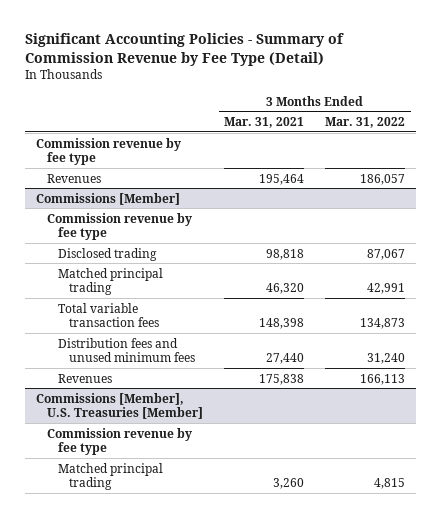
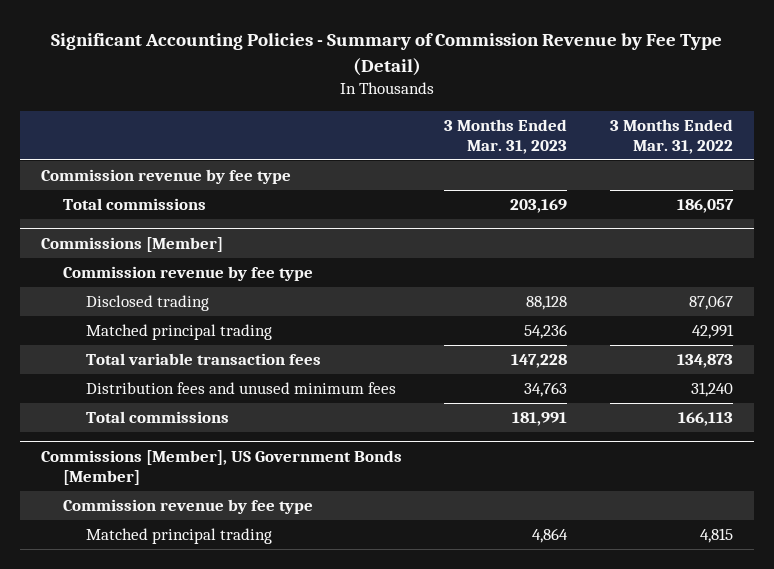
- | 3 Months Ended Mar. 31, 2021 | 3 Months Ended Mar. 31, 2022
+ | 3 Months Ended Mar. 31, 2023 | 3 Months Ended Mar. 31, 2022
- Revenues | 195,464 | 186,057
+ Total commissions | 203,169 | 186,057
@ Commissions [Member]
- Revenues | 175,838 | 166,113
- Commissions [Member], U.S. Treasuries [Member]
@ Commissions [Member]
+ Total commissions | 181,991 | 166,113
+ Commissions [Member], US Government Bonds [Member]

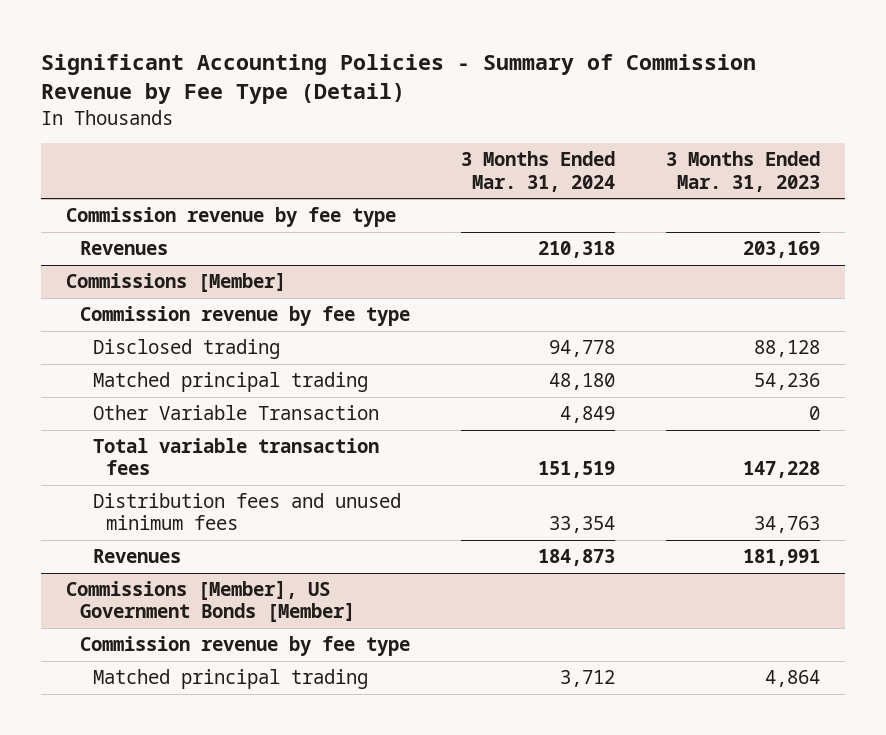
- | 3 Months Ended Mar. 31, 2023 | 3 Months Ended Mar. 31, 2022
+ | 3 Months Ended Mar. 31, 2024 | 3 Months Ended Mar. 31, 2023
- Total commissions | 203,169 | 186,057
+ Revenues | 210,318 | 203,169
@ Commissions [Member]
+ Other Variable Transaction | 4,849 | 0
- Total commissions | 181,991 | 166,113
+ Revenues | 184,873 | 181,991

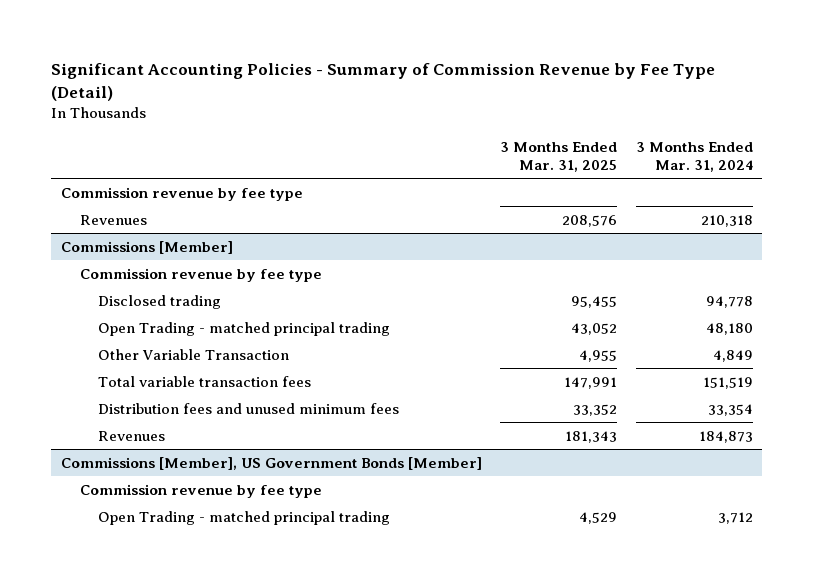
- | 3 Months Ended Mar. 31, 2024 | 3 Months Ended Mar. 31, 2023
+ | 3 Months Ended Mar. 31, 2025 | 3 Months Ended Mar. 31, 2024
@ Commissions [Member]
- Matched principal trading | 48,180 | 54,236
+ Open Trading - matched principal trading | 43,052 | 48,180
@ Commissions [Member], US Government Bonds [Member]
- Matched principal trading | 3,712 | 4,864
+ Open Trading - matched principal trading | 4,529 | 3,712

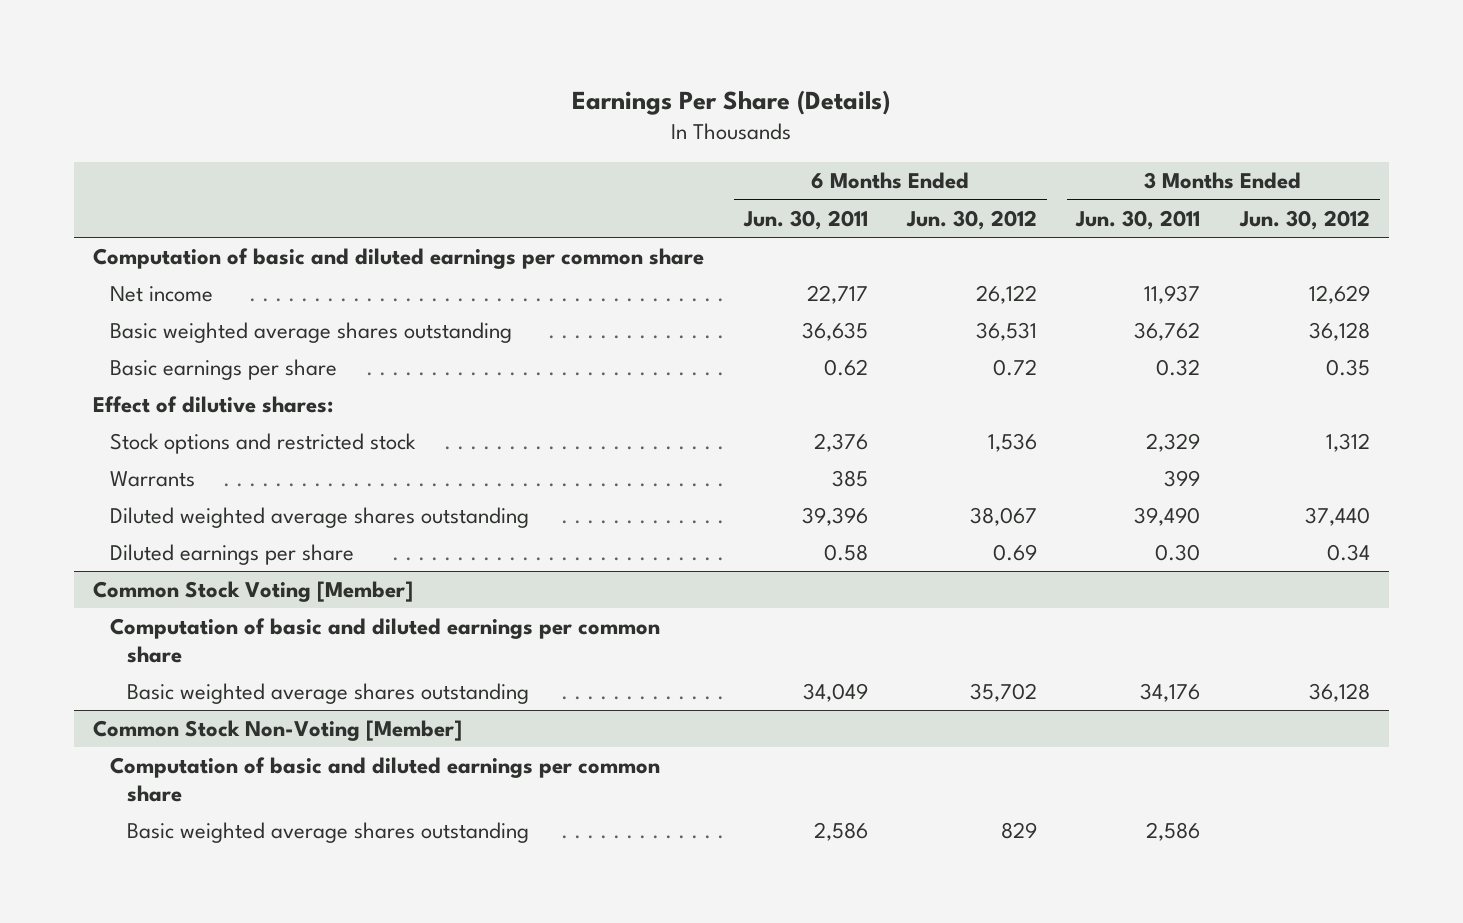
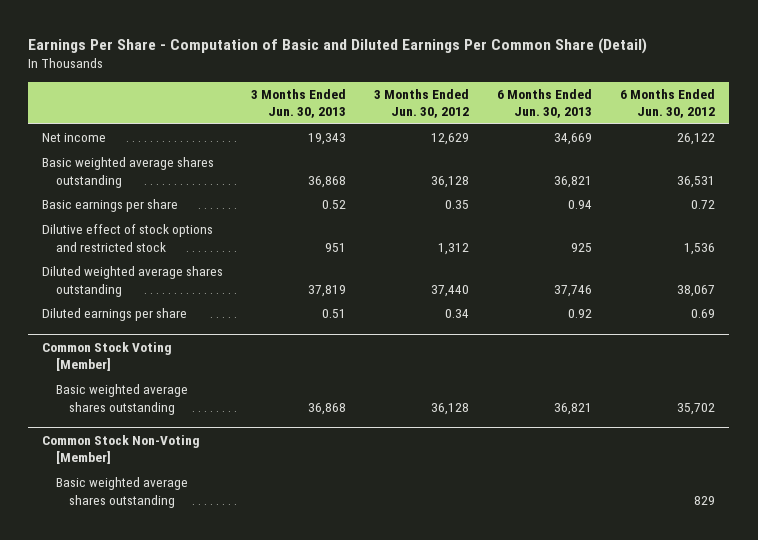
- Earnings Per Share (Details)
+ Earnings Per Share - Computation of Basic and Diluted Earnings Per Common Share (Detail)
- | 6 Months Ended Jun. 30, 2011 | 6 Months Ended Jun. 30, 2012 | 3 Months Ended Jun. 30, 2011 | 3 Months Ended Jun. 30, 2012
+ | 3 Months Ended Jun. 30, 2013 | 3 Months Ended Jun. 30, 2012 | 6 Months Ended Jun. 30, 2013 | 6 Months Ended Jun. 30, 2012
- Computation of basic and diluted earnings per common share
- Effect of dilutive shares:
- Stock options and restricted stock | 2,376 | 1,536 | 2,329 | 1,312
- Warrants | 385 | | 399 |
+ Dilutive effect of stock options and restricted stock | 951 | 1,312 | 925 | 1,536
@ Common Stock Voting [Member]
- Computation of basic and diluted earnings per common share
@ Common Stock Non-Voting [Member]
- Computation of basic and diluted earnings per common share

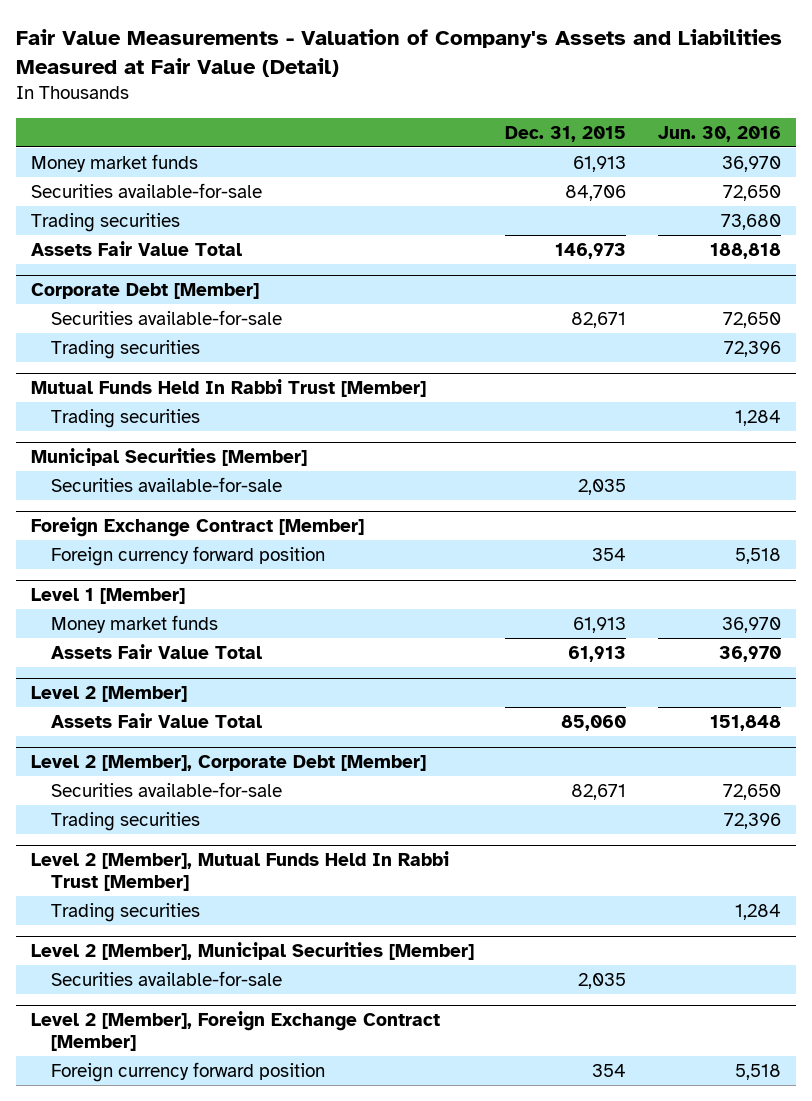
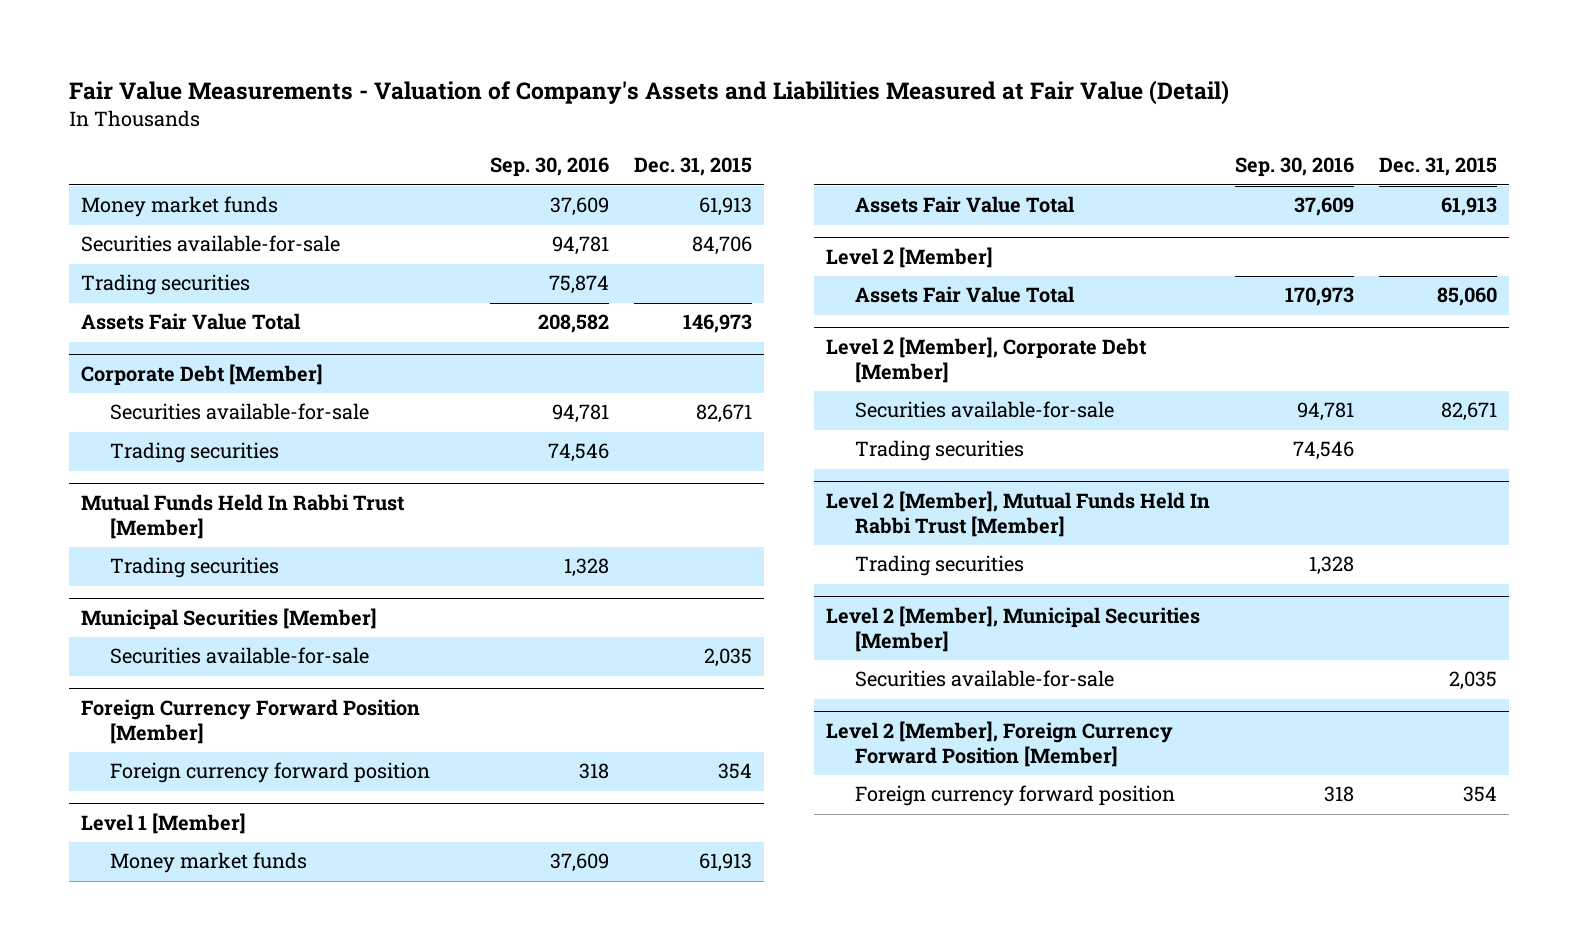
- | Dec. 31, 2015 | Jun. 30, 2016
+ | Sep. 30, 2016 | Dec. 31, 2015
- Foreign Exchange Contract [Member]
+ Foreign Currency Forward Position [Member]
- Level 2 [Member], Foreign Exchange Contract [Member]
+ Level 2 [Member], Foreign Currency Forward Position [Member]

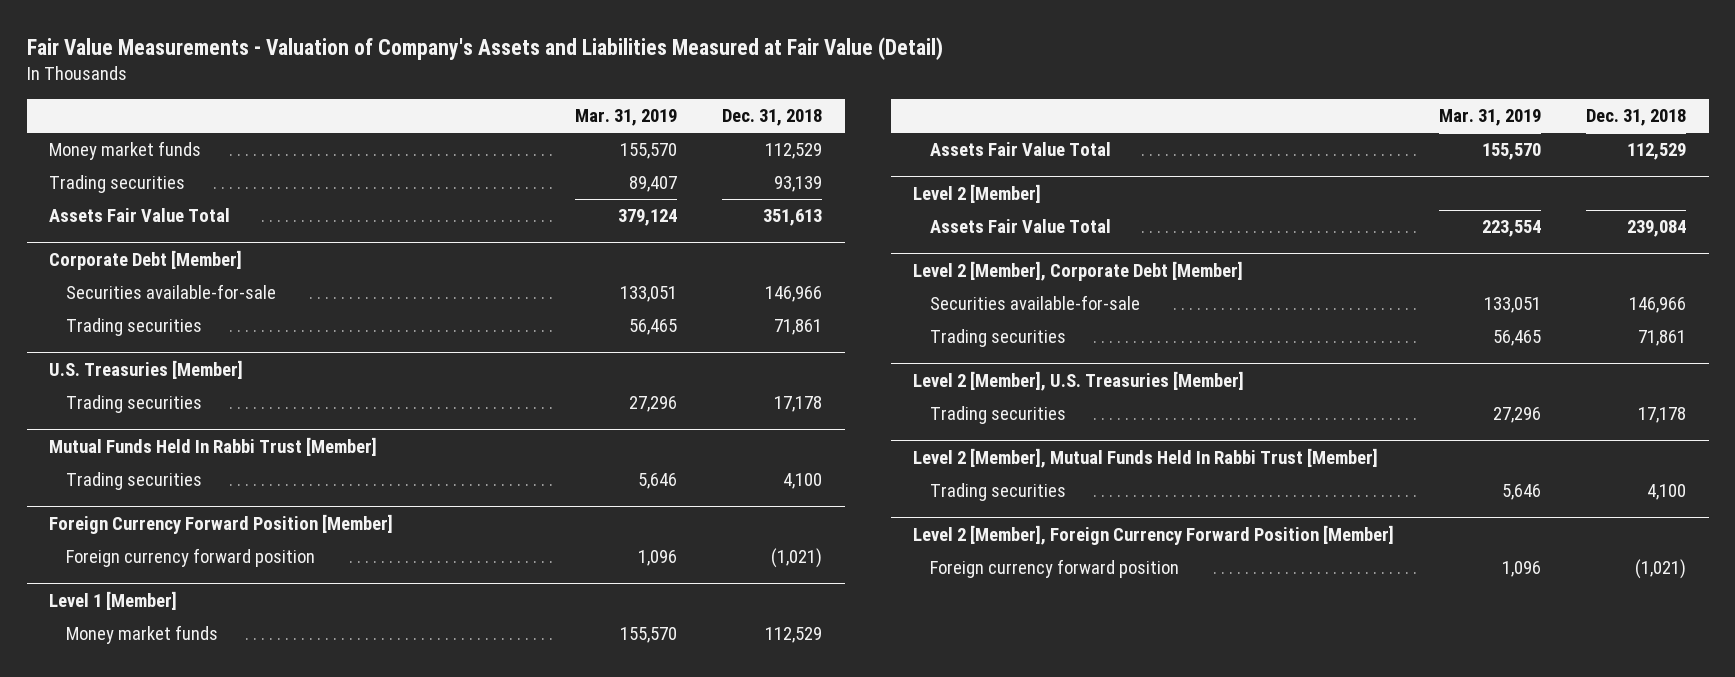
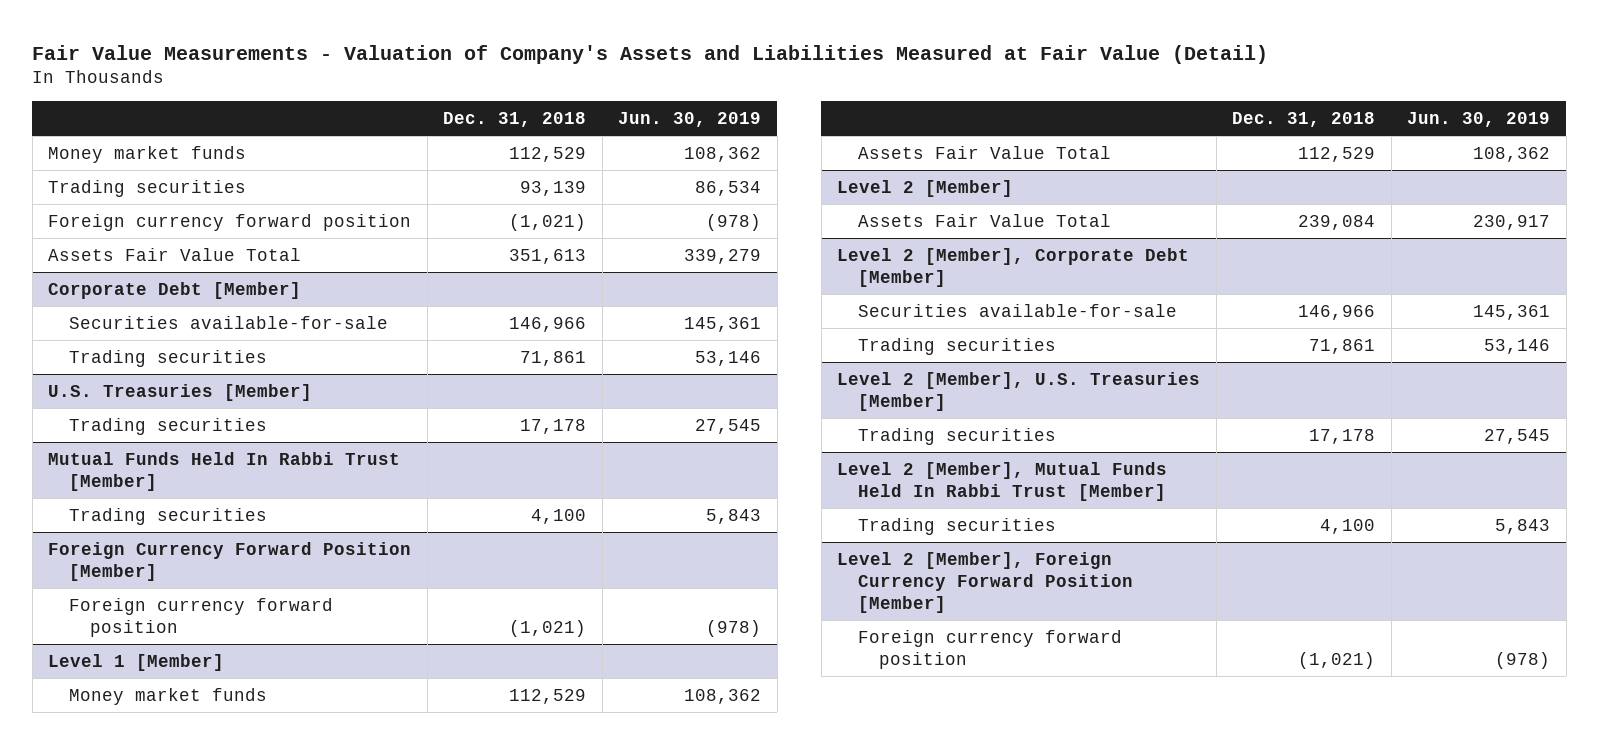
- | Mar. 31, 2019 | Dec. 31, 2018
+ | Dec. 31, 2018 | Jun. 30, 2019
+ Foreign currency forward position | (1,021) | (978)

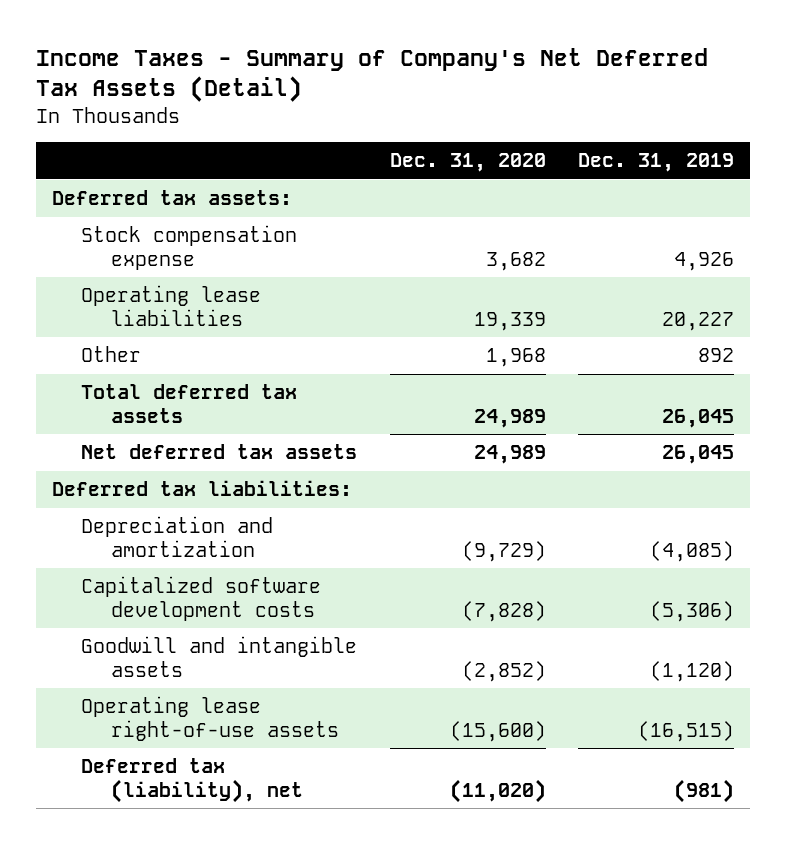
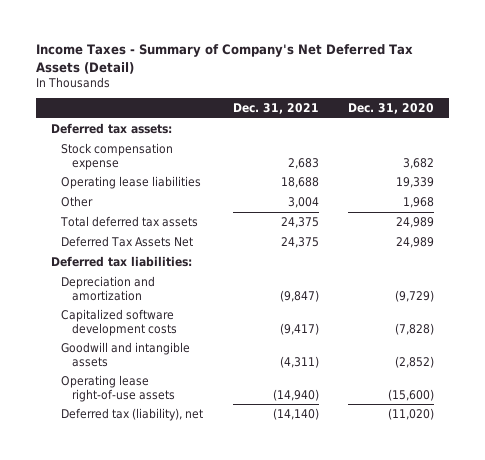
- | Dec. 31, 2020 | Dec. 31, 2019
+ | Dec. 31, 2021 | Dec. 31, 2020
- Net deferred tax assets | 24,989 | 26,045
+ Deferred Tax Assets Net | 24,375 | 24,989

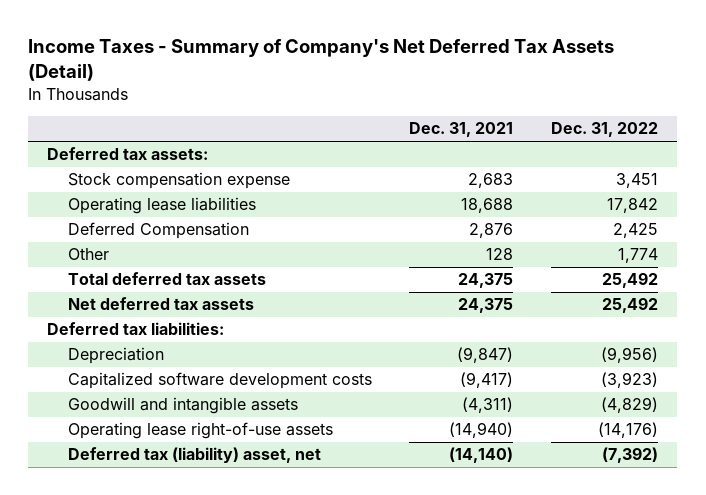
- | Dec. 31, 2021 | Dec. 31, 2020
+ | Dec. 31, 2021 | Dec. 31, 2022
- Other | 3,004 | 1,968
+ Deferred Compensation | 2,876 | 2,425
+ Other | 128 | 1,774
- Deferred Tax Assets Net | 24,375 | 24,989
+ Net deferred tax assets | 24,375 | 25,492
- Depreciation and amortization | (9,847) | (9,729)
+ Depreciation | (9,847) | (9,956)
- Deferred tax (liability), net | (14,140) | (11,020)
+ Deferred tax (liability) asset, net | (14,140) | (7,392)

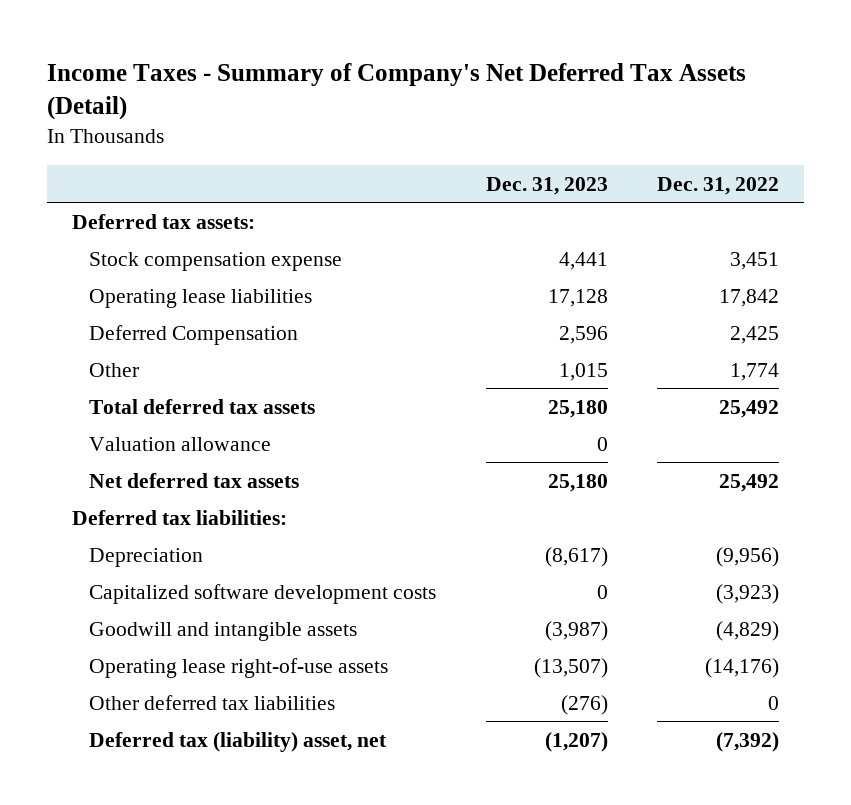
- | Dec. 31, 2021 | Dec. 31, 2022
+ | Dec. 31, 2023 | Dec. 31, 2022
+ Valuation allowance | 0 |
+ Other deferred tax liabilities | (276) | 0

